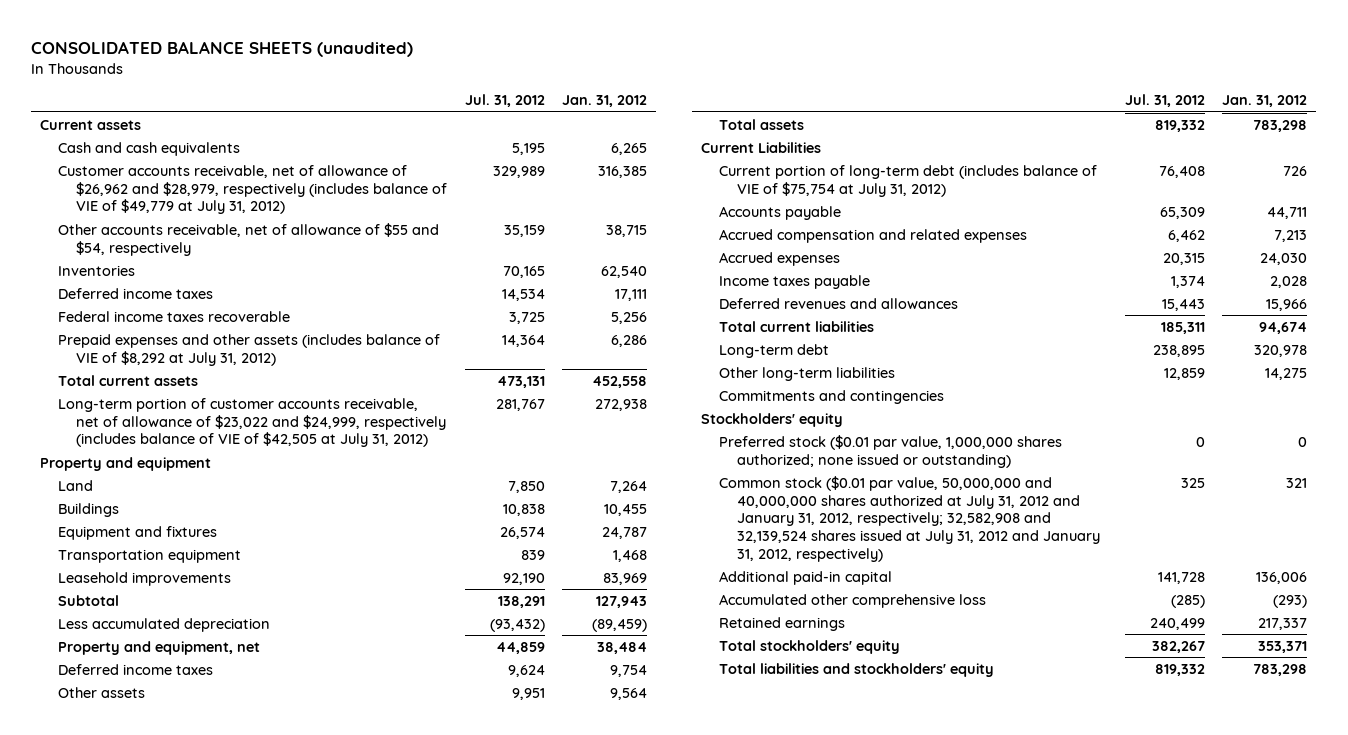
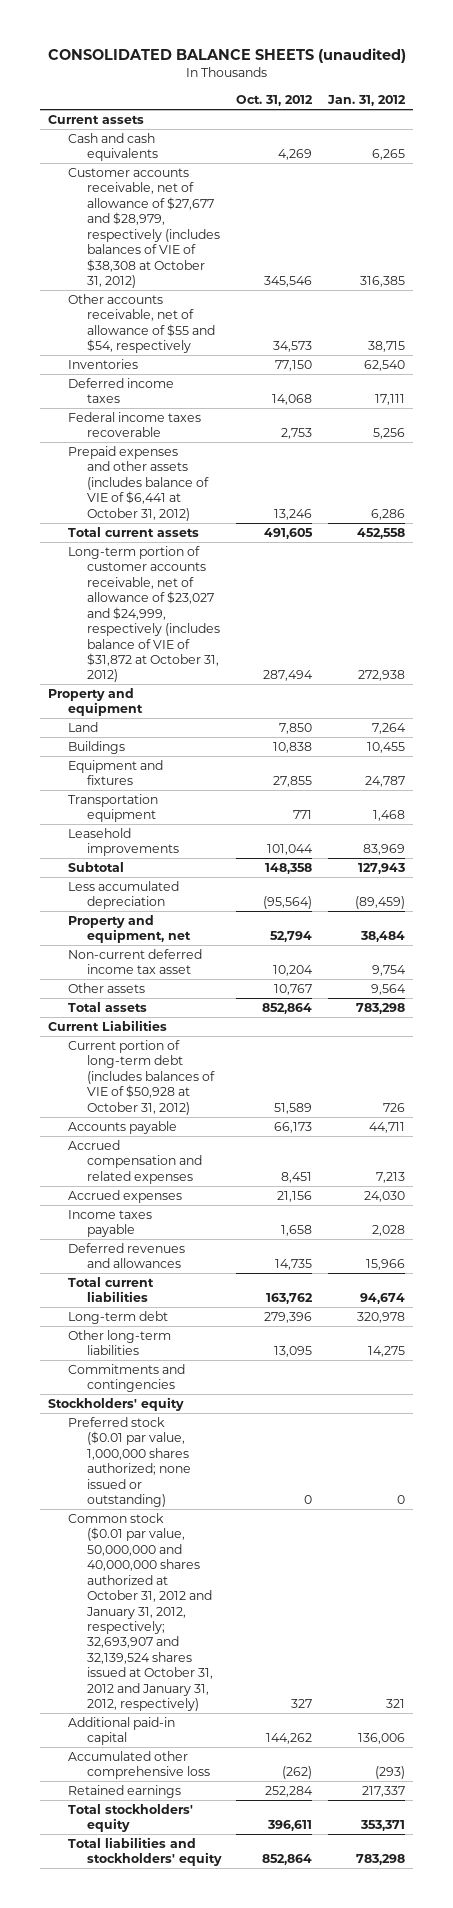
- | Jul. 31, 2012 | Jan. 31, 2012
+ | Oct. 31, 2012 | Jan. 31, 2012
- Customer accounts receivable, net of allowance of $26,962 and $28,979, respectively (includes balance of VIE of $49,779 at July 31, 2012) | 329,989 | 316,385
+ Customer accounts receivable, net of allowance of $27,677 and $28,979, respectively (includes balances of VIE of $38,308 at October 31, 2012) | 345,546 | 316,385
- Prepaid expenses and other assets (includes balance of VIE of $8,292 at July 31, 2012) | 14,364 | 6,286
+ Prepaid expenses and other assets (includes balance of VIE of $6,441 at October 31, 2012) | 13,246 | 6,286
- Long-term portion of customer accounts receivable, net of allowance of $23,022 and $24,999, respectively (includes balance of VIE of $42,505 at July 31, 2012) | 281,767 | 272,938
+ Long-term portion of customer accounts receivable, net of allowance of $23,027 and $24,999, respectively (includes balance of VIE of $31,872 at October 31, 2012) | 287,494 | 272,938
- Deferred income taxes | 9,624 | 9,754
+ Non-current deferred income tax asset | 10,204 | 9,754
- Current portion of long-term debt (includes balance of VIE of $75,754 at July 31, 2012) | 76,408 | 726
+ Current portion of long-term debt (includes balances of VIE of $50,928 at October 31, 2012) | 51,589 | 726
- Common stock ($0.01 par value, 50,000,000 and 40,000,000 shares authorized at July 31, 2012 and January 31, 2012, respectively; 32,582,908 and 32,139,524 shares issued at July 31, 2012 and January 31, 2012, respectively) | 325 | 321
+ Common stock ($0.01 par value, 50,000,000 and 40,000,000 shares authorized at October 31, 2012 and January 31, 2012, respectively; 32,693,907 and 32,139,524 shares issued at October 31, 2012 and January 31, 2012, respectively) | 327 | 321

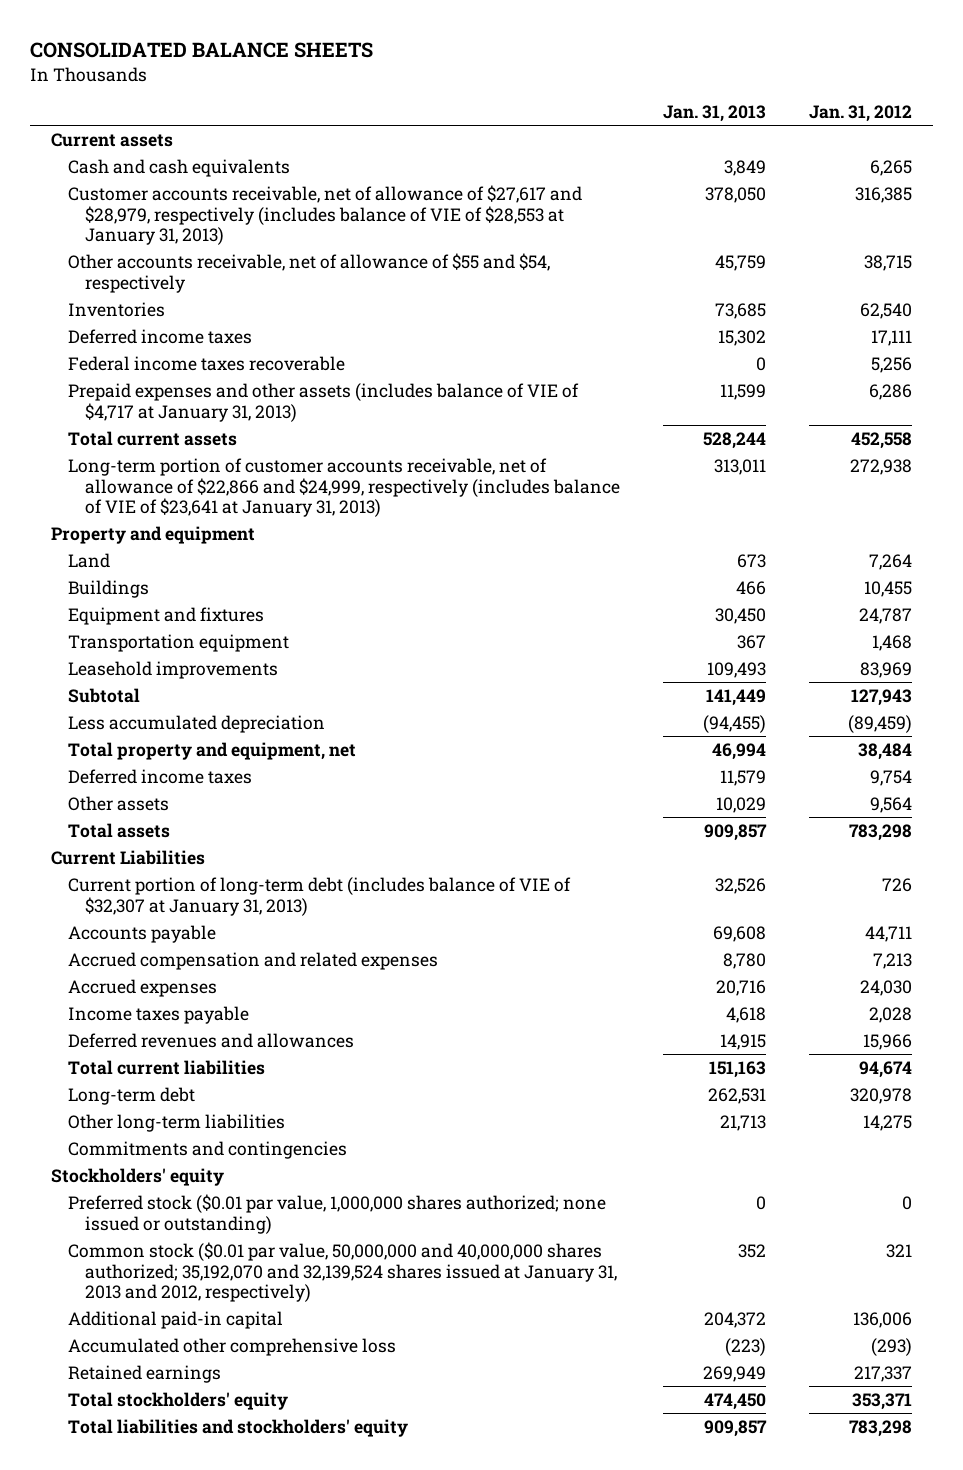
- CONSOLIDATED BALANCE SHEETS (unaudited)
+ CONSOLIDATED BALANCE SHEETS
- | Oct. 31, 2012 | Jan. 31, 2012
+ | Jan. 31, 2013 | Jan. 31, 2012
- Customer accounts receivable, net of allowance of $27,677 and $28,979, respectively (includes balances of VIE of $38,308 at October 31, 2012) | 345,546 | 316,385
+ Customer accounts receivable, net of allowance of $27,617 and $28,979, respectively (includes balance of VIE of $28,553 at January 31, 2013) | 378,050 | 316,385
- Prepaid expenses and other assets (includes balance of VIE of $6,441 at October 31, 2012) | 13,246 | 6,286
+ Prepaid expenses and other assets (includes balance of VIE of $4,717 at January 31, 2013) | 11,599 | 6,286
- Long-term portion of customer accounts receivable, net of allowance of $23,027 and $24,999, respectively (includes balance of VIE of $31,872 at October 31, 2012) | 287,494 | 272,938
+ Long-term portion of customer accounts receivable, net of allowance of $22,866 and $24,999, respectively (includes balance of VIE of $23,641 at January 31, 2013) | 313,011 | 272,938
- Property and equipment, net | 52,794 | 38,484
- Non-current deferred income tax asset | 10,204 | 9,754
+ Total property and equipment, net | 46,994 | 38,484
+ Deferred income taxes | 11,579 | 9,754
- Current portion of long-term debt (includes balances of VIE of $50,928 at October 31, 2012) | 51,589 | 726
+ Current portion of long-term debt (includes balance of VIE of $32,307 at January 31, 2013) | 32,526 | 726
- Common stock ($0.01 par value, 50,000,000 and 40,000,000 shares authorized at October 31, 2012 and January 31, 2012, respectively; 32,693,907 and 32,139,524 shares issued at October 31, 2012 and January 31, 2012, respectively) | 327 | 321
+ Common stock ($0.01 par value, 50,000,000 and 40,000,000 shares authorized; 35,192,070 and 32,139,524 shares issued at January 31, 2013 and 2012, respectively) | 352 | 321

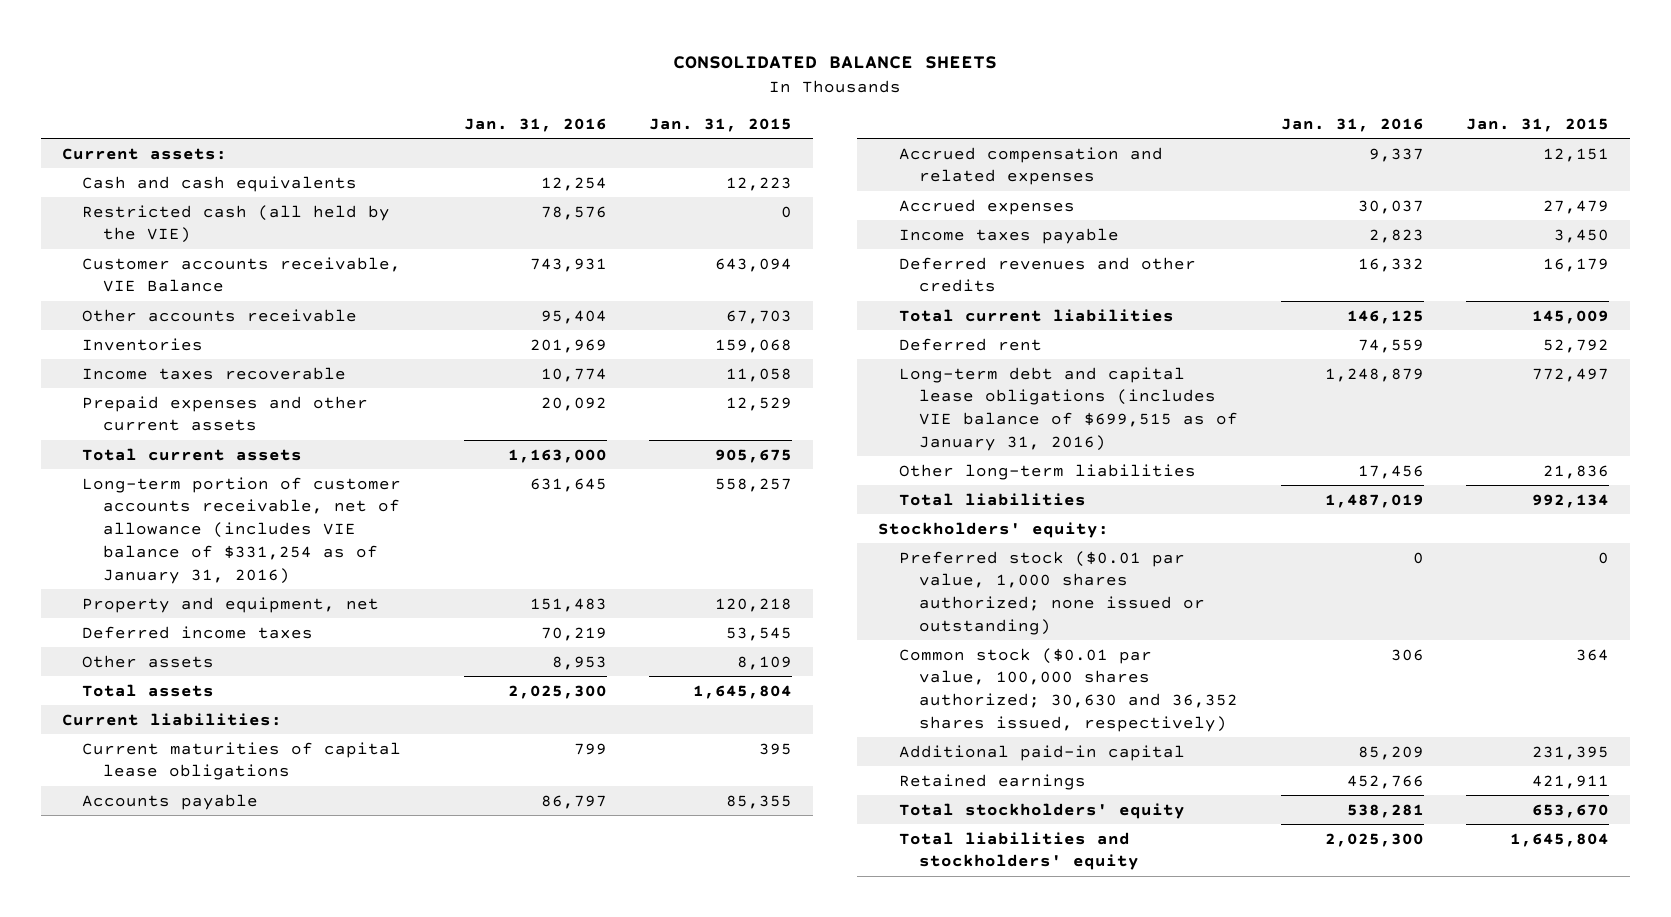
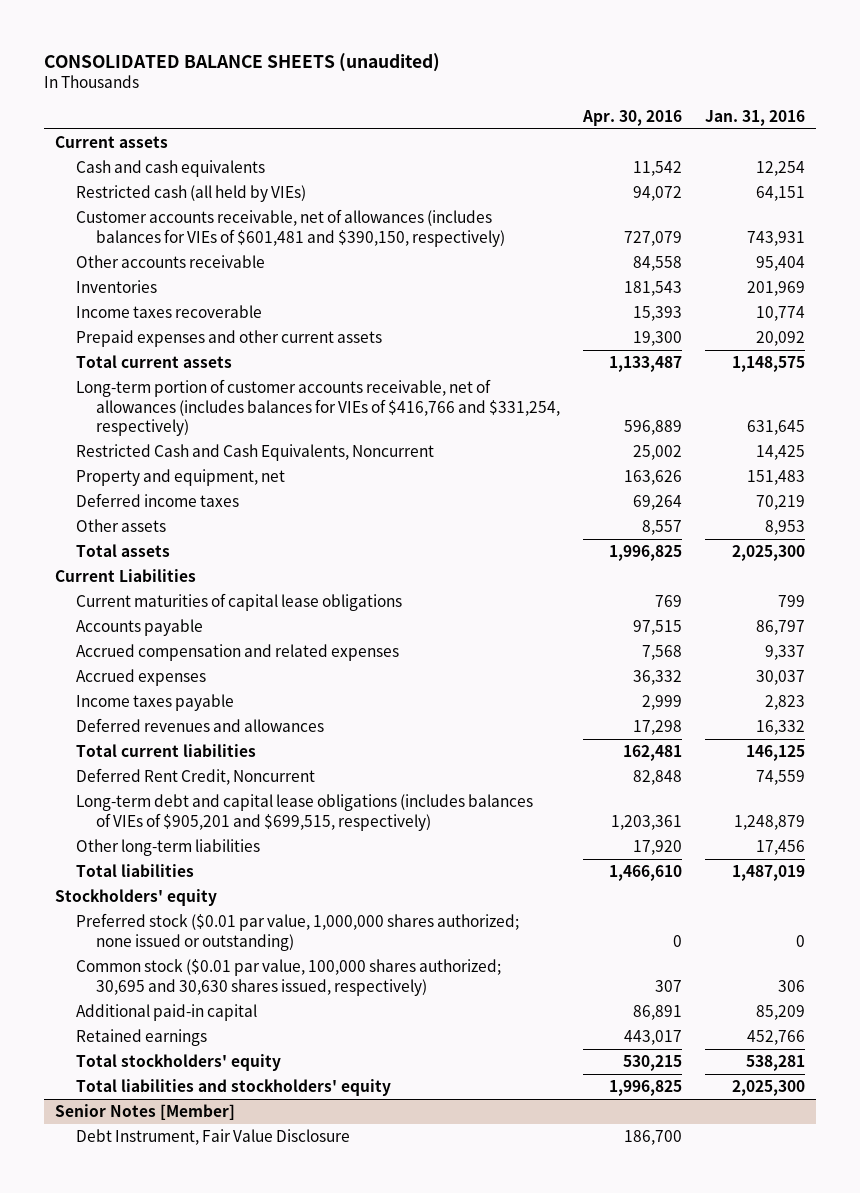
- CONSOLIDATED BALANCE SHEETS
+ CONSOLIDATED BALANCE SHEETS (unaudited)
- | Jan. 31, 2016 | Jan. 31, 2015
+ | Apr. 30, 2016 | Jan. 31, 2016
- Current assets:
+ Current assets
- Restricted cash (all held by the VIE) | 78,576 | 0
- Customer accounts receivable, VIE Balance | 743,931 | 643,094
+ Restricted cash (all held by VIEs) | 94,072 | 64,151
+ Customer accounts receivable, net of allowances (includes balances for VIEs of $601,481 and $390,150, respectively) | 727,079 | 743,931
- Total current assets | 1,163,000 | 905,675
- Long-term portion of customer accounts receivable, net of allowance (includes VIE balance of $331,254 as of January 31, 2016) | 631,645 | 558,257
+ Total current assets | 1,133,487 | 1,148,575
+ Long-term portion of customer accounts receivable, net of allowances (includes balances for VIEs of $416,766 and $331,254, respectively) | 596,889 | 631,645
+ Restricted Cash and Cash Equivalents, Noncurrent | 25,002 | 14,425
- Current liabilities:
+ Current Liabilities
- Deferred revenues and other credits | 16,332 | 16,179
+ Deferred revenues and allowances | 17,298 | 16,332
- Deferred rent | 74,559 | 52,792
- Long-term debt and capital lease obligations (includes VIE balance of $699,515 as of January 31, 2016) | 1,248,879 | 772,497
+ Deferred Rent Credit, Noncurrent | 82,848 | 74,559
+ Long-term debt and capital lease obligations (includes balances of VIEs of $905,201 and $699,515, respectively) | 1,203,361 | 1,248,879
- Stockholders' equity:
- Preferred stock ($0.01 par value, 1,000 shares authorized; none issued or outstanding) | 0 | 0
- Common stock ($0.01 par value, 100,000 shares authorized; 30,630 and 36,352 shares issued, respectively) | 306 | 364
+ Stockholders' equity
+ Preferred stock ($0.01 par value, 1,000,000 shares authorized; none issued or outstanding) | 0 | 0
+ Common stock ($0.01 par value, 100,000 shares authorized; 30,695 and 30,630 shares issued, respectively) | 307 | 306
+ Senior Notes [Member]
+ Debt Instrument, Fair Value Disclosure | 186,700 |

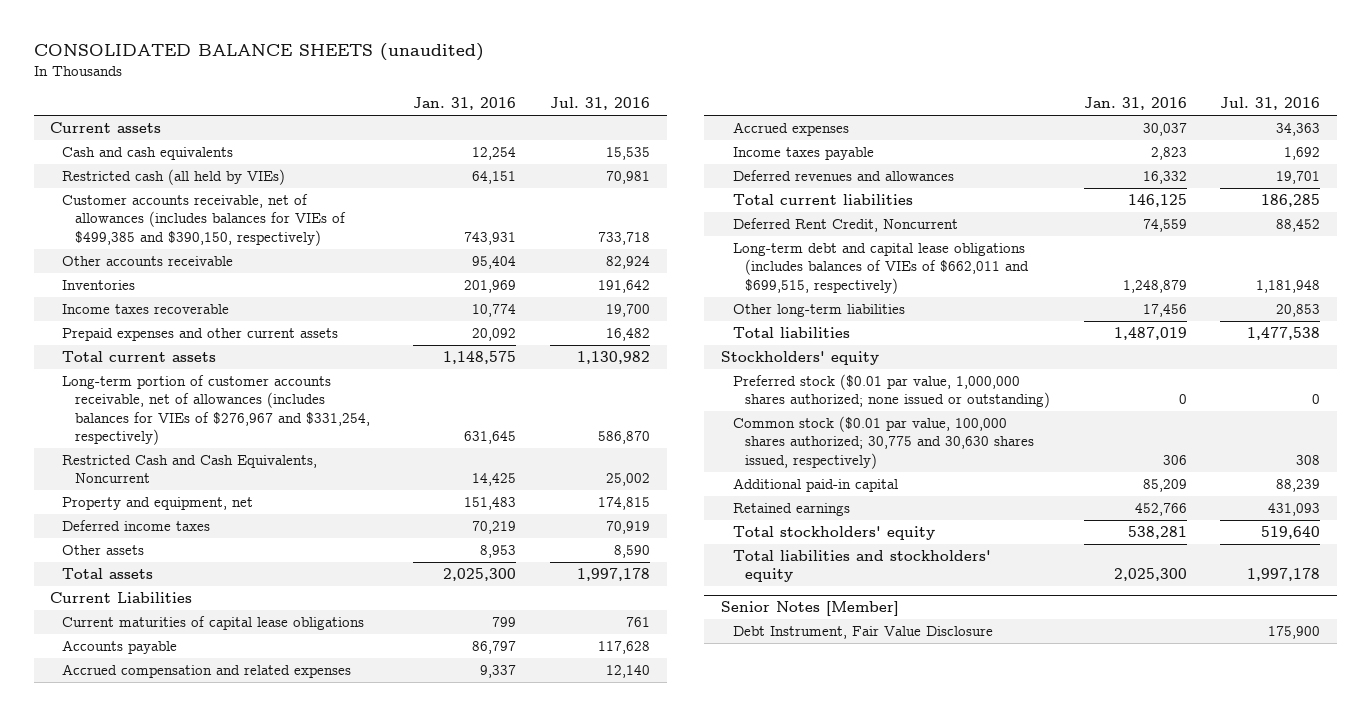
- | Apr. 30, 2016 | Jan. 31, 2016
+ | Jan. 31, 2016 | Jul. 31, 2016
- Customer accounts receivable, net of allowances (includes balances for VIEs of $601,481 and $390,150, respectively) | 727,079 | 743,931
+ Customer accounts receivable, net of allowances (includes balances for VIEs of $499,385 and $390,150, respectively) | 743,931 | 733,718
- Long-term portion of customer accounts receivable, net of allowances (includes balances for VIEs of $416,766 and $331,254, respectively) | 596,889 | 631,645
+ Long-term portion of customer accounts receivable, net of allowances (includes balances for VIEs of $276,967 and $331,254, respectively) | 631,645 | 586,870
- Long-term debt and capital lease obligations (includes balances of VIEs of $905,201 and $699,515, respectively) | 1,203,361 | 1,248,879
+ Long-term debt and capital lease obligations (includes balances of VIEs of $662,011 and $699,515, respectively) | 1,248,879 | 1,181,948
- Common stock ($0.01 par value, 100,000 shares authorized; 30,695 and 30,630 shares issued, respectively) | 307 | 306
+ Common stock ($0.01 par value, 100,000 shares authorized; 30,775 and 30,630 shares issued, respectively) | 306 | 308

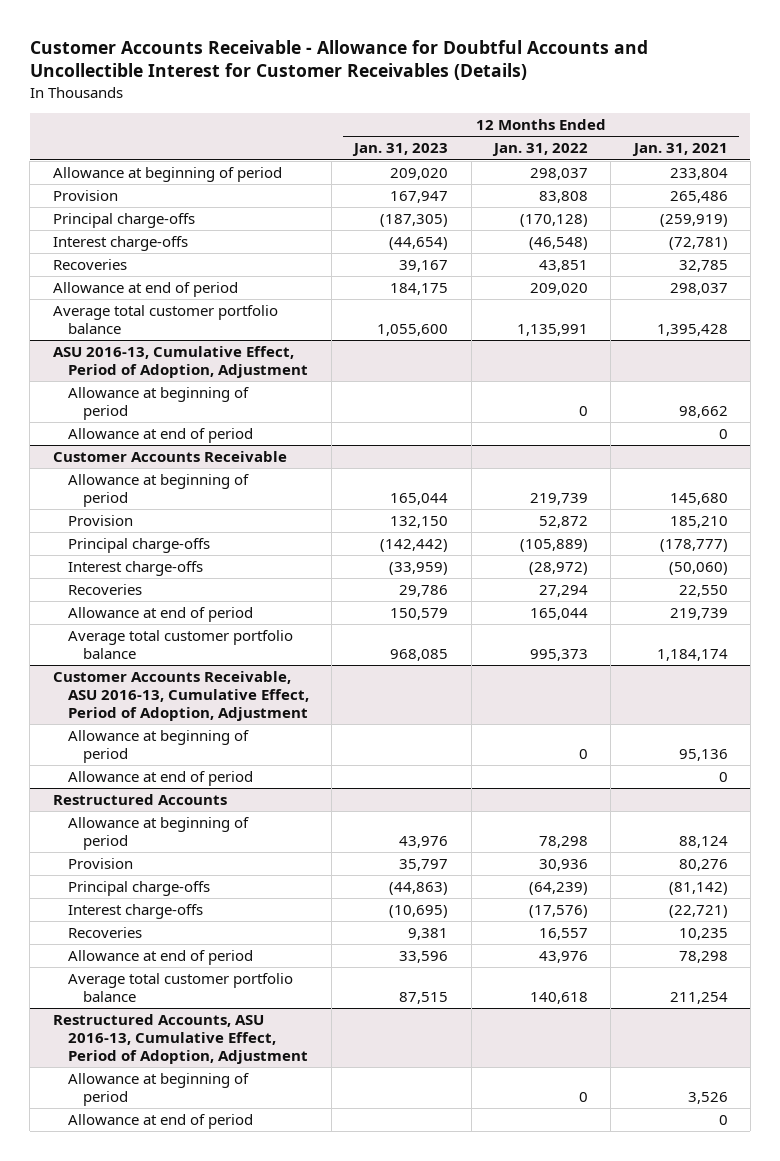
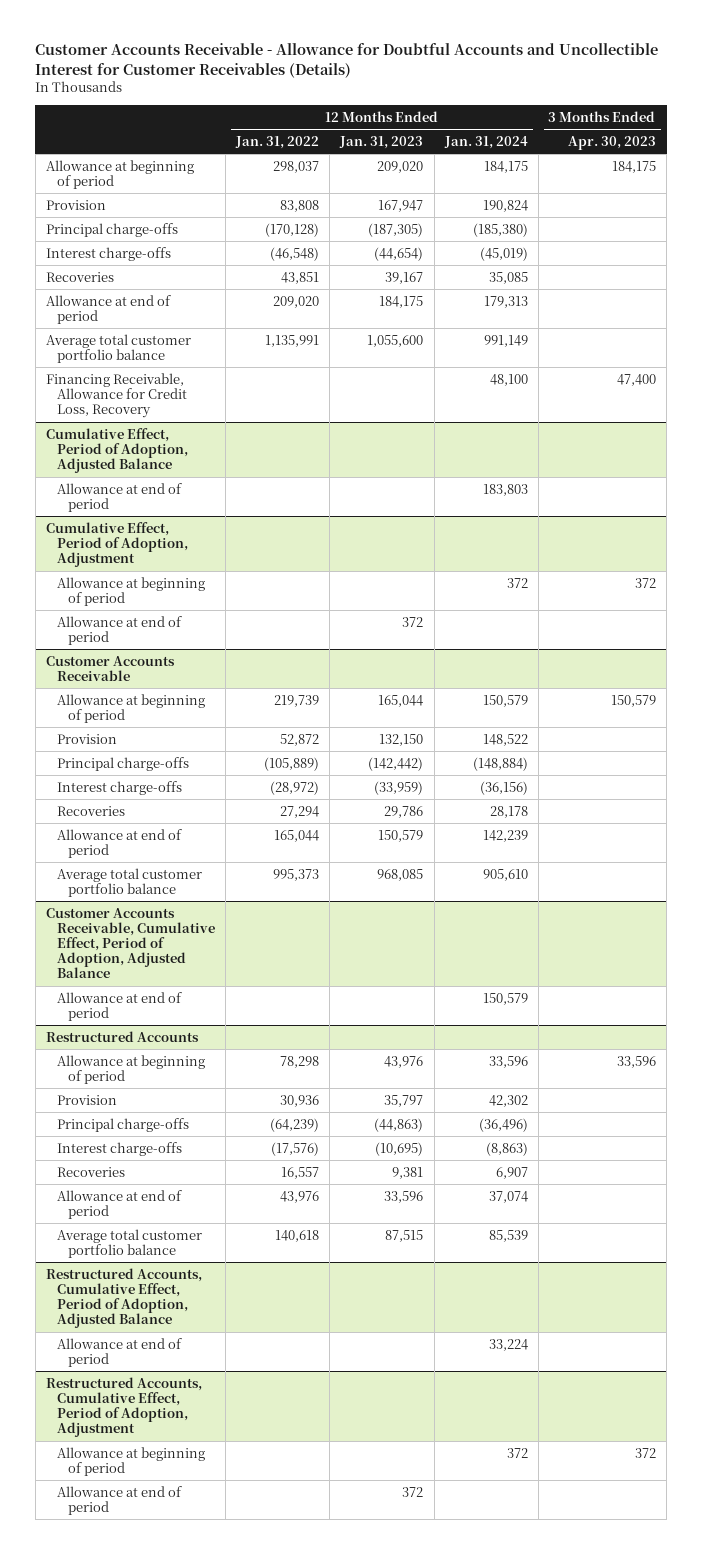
- | 12 Months Ended Jan. 31, 2023 | 12 Months Ended Jan. 31, 2022 | 12 Months Ended Jan. 31, 2021
+ | 12 Months Ended Jan. 31, 2022 | 12 Months Ended Jan. 31, 2023 | 12 Months Ended Jan. 31, 2024 | 3 Months Ended Apr. 30, 2023
- ASU 2016-13, Cumulative Effect, Period of Adoption, Adjustment
- Allowance at beginning of period | | 0 | 98,662
+ Financing Receivable, Allowance for Credit Loss, Recovery | | | 48,100 | 47,400
+ Cumulative Effect, Period of Adoption, Adjusted Balance
+ Cumulative Effect, Period of Adoption, Adjustment
+ Allowance at beginning of period | | | 372 | 372
+ Allowance at end of period | | 372 | |
- Customer Accounts Receivable, ASU 2016-13, Cumulative Effect, Period of Adoption, Adjustment
- Allowance at beginning of period | | 0 | 95,136
+ Customer Accounts Receivable, Cumulative Effect, Period of Adoption, Adjusted Balance
- Restructured Accounts, ASU 2016-13, Cumulative Effect, Period of Adoption, Adjustment
- Allowance at beginning of period | | 0 | 3,526
+ Restructured Accounts, Cumulative Effect, Period of Adoption, Adjusted Balance
+ Restructured Accounts, Cumulative Effect, Period of Adoption, Adjustment
+ Allowance at beginning of period | | | 372 | 372
+ Allowance at end of period | | 372 | |

